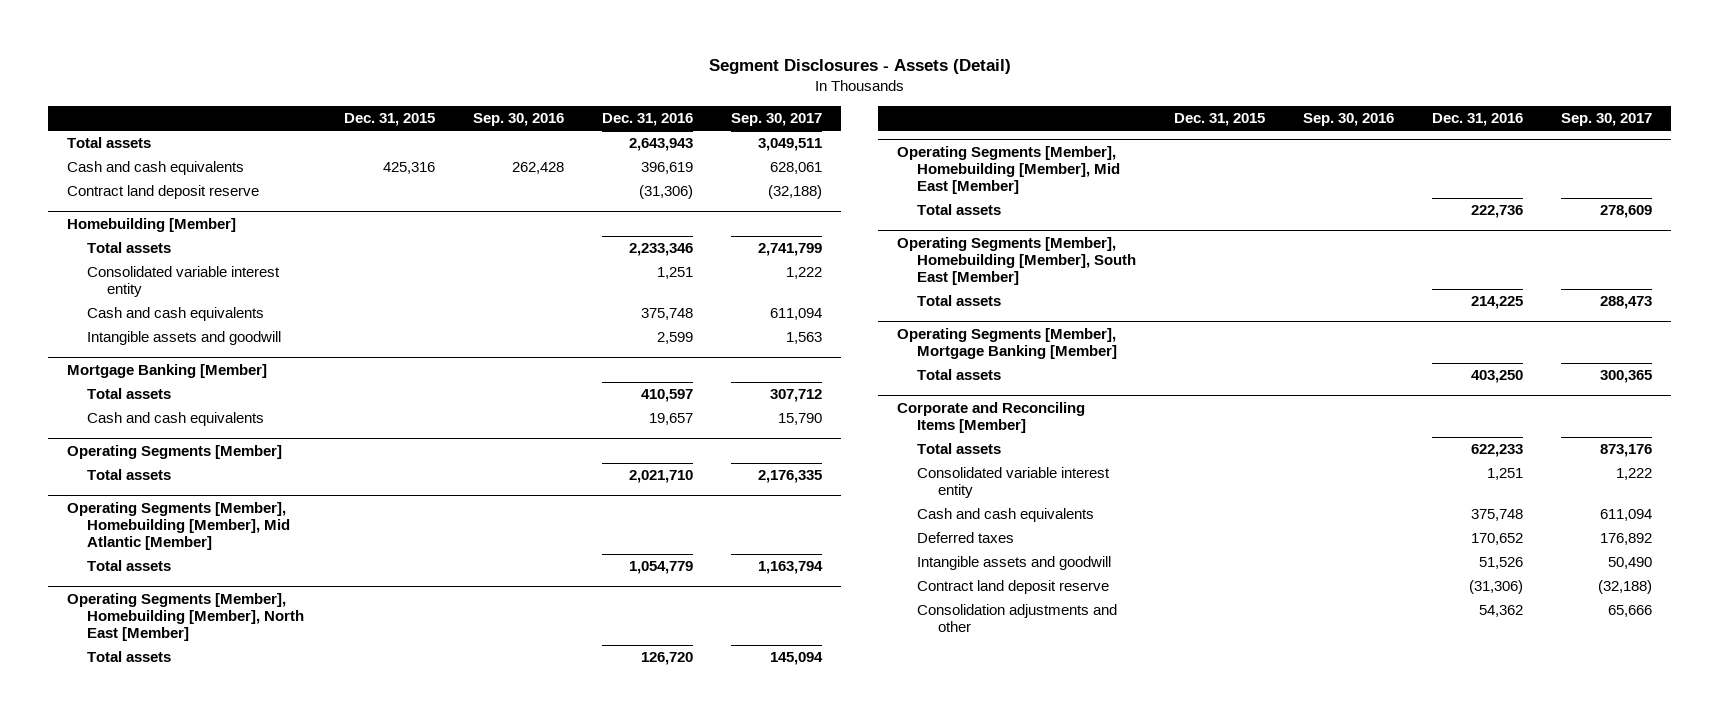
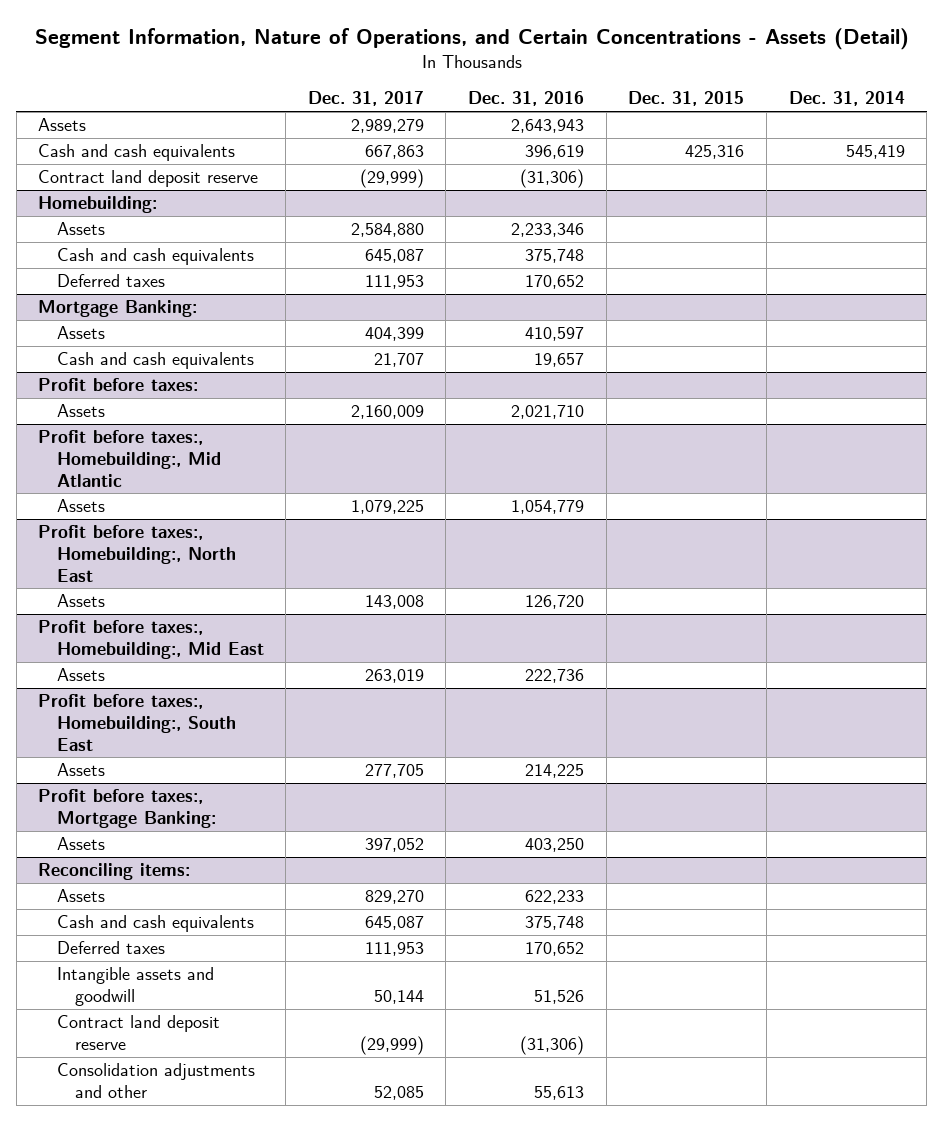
- Segment Disclosures - Assets (Detail)
+ Segment Information, Nature of Operations, and Certain Concentrations - Assets (Detail)
- | Dec. 31, 2015 | Sep. 30, 2016 | Dec. 31, 2016 | Sep. 30, 2017
+ | Dec. 31, 2017 | Dec. 31, 2016 | Dec. 31, 2015 | Dec. 31, 2014
- Total assets | | | 2,643,943 | 3,049,511
+ Assets | 2,989,279 | 2,643,943 | |
- Homebuilding [Member]
- Total assets | | | 2,233,346 | 2,741,799
- Consolidated variable interest entity | | | 1,251 | 1,222
+ Homebuilding:
+ Assets | 2,584,880 | 2,233,346 | |
- Intangible assets and goodwill | | | 2,599 | 1,563
- Mortgage Banking [Member]
- Total assets | | | 410,597 | 307,712
+ Deferred taxes | 111,953 | 170,652 | |
+ Mortgage Banking:
+ Assets | 404,399 | 410,597 | |
- Operating Segments [Member]
- Total assets | | | 2,021,710 | 2,176,335
- Operating Segments [Member], Homebuilding [Member], Mid Atlantic [Member]
- Total assets | | | 1,054,779 | 1,163,794
- Operating Segments [Member], Homebuilding [Member], North East [Member]
- Total assets | | | 126,720 | 145,094
- Operating Segments [Member], Homebuilding [Member], Mid East [Member]
- Total assets | | | 222,736 | 278,609
- Operating Segments [Member], Homebuilding [Member], South East [Member]
- Total assets | | | 214,225 | 288,473
- Operating Segments [Member], Mortgage Banking [Member]
- Total assets | | | 403,250 | 300,365
- Corporate and Reconciling Items [Member]
- Total assets | | | 622,233 | 873,176
- Consolidated variable interest entity | | | 1,251 | 1,222
+ Profit before taxes:
+ Assets | 2,160,009 | 2,021,710 | |
+ Profit before taxes:, Homebuilding:, Mid Atlantic
+ Assets | 1,079,225 | 1,054,779 | |
+ Profit before taxes:, Homebuilding:, North East
+ Assets | 143,008 | 126,720 | |
+ Profit before taxes:, Homebuilding:, Mid East
+ Assets | 263,019 | 222,736 | |
+ Profit before taxes:, Homebuilding:, South East
+ Assets | 277,705 | 214,225 | |
+ Profit before taxes:, Mortgage Banking:
+ Assets | 397,052 | 403,250 | |
+ Reconciling items:
+ Assets | 829,270 | 622,233 | |
- Consolidation adjustments and other | | | 54,362 | 65,666
+ Consolidation adjustments and other | 52,085 | 55,613 | |

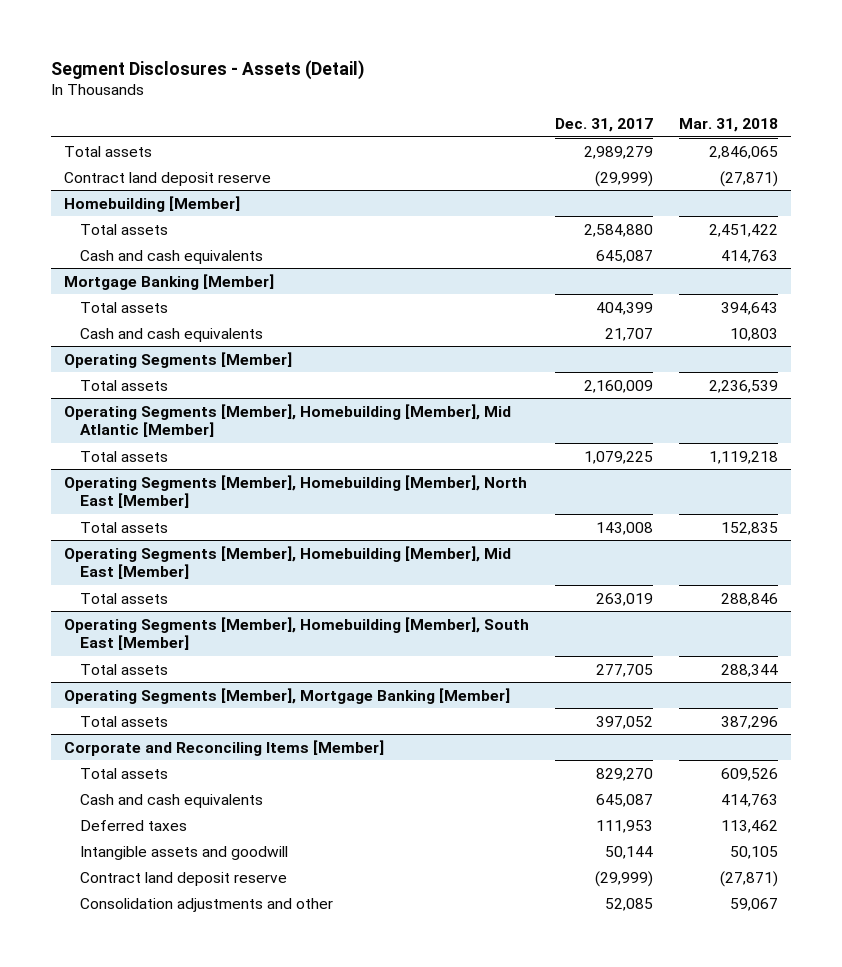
- Segment Information, Nature of Operations, and Certain Concentrations - Assets (Detail)
+ Segment Disclosures - Assets (Detail)
- | Dec. 31, 2017 | Dec. 31, 2016 | Dec. 31, 2015 | Dec. 31, 2014
+ | Dec. 31, 2017 | Mar. 31, 2018
- Assets | 2,989,279 | 2,643,943 | |
- Cash and cash equivalents | 667,863 | 396,619 | 425,316 | 545,419
+ Total assets | 2,989,279 | 2,846,065
- Homebuilding:
- Assets | 2,584,880 | 2,233,346 | |
+ Homebuilding [Member]
+ Total assets | 2,584,880 | 2,451,422
- Deferred taxes | 111,953 | 170,652 | |
- Mortgage Banking:
- Assets | 404,399 | 410,597 | |
+ Mortgage Banking [Member]
+ Total assets | 404,399 | 394,643
- Profit before taxes:
- Assets | 2,160,009 | 2,021,710 | |
- Profit before taxes:, Homebuilding:, Mid Atlantic
- Assets | 1,079,225 | 1,054,779 | |
- Profit before taxes:, Homebuilding:, North East
- Assets | 143,008 | 126,720 | |
- Profit before taxes:, Homebuilding:, Mid East
- Assets | 263,019 | 222,736 | |
- Profit before taxes:, Homebuilding:, South East
- Assets | 277,705 | 214,225 | |
- Profit before taxes:, Mortgage Banking:
- Assets | 397,052 | 403,250 | |
- Reconciling items:
- Assets | 829,270 | 622,233 | |
+ Operating Segments [Member]
+ Total assets | 2,160,009 | 2,236,539
+ Operating Segments [Member], Homebuilding [Member], Mid Atlantic [Member]
+ Total assets | 1,079,225 | 1,119,218
+ Operating Segments [Member], Homebuilding [Member], North East [Member]
+ Total assets | 143,008 | 152,835
+ Operating Segments [Member], Homebuilding [Member], Mid East [Member]
+ Total assets | 263,019 | 288,846
+ Operating Segments [Member], Homebuilding [Member], South East [Member]
+ Total assets | 277,705 | 288,344
+ Operating Segments [Member], Mortgage Banking [Member]
+ Total assets | 397,052 | 387,296
+ Corporate and Reconciling Items [Member]
+ Total assets | 829,270 | 609,526

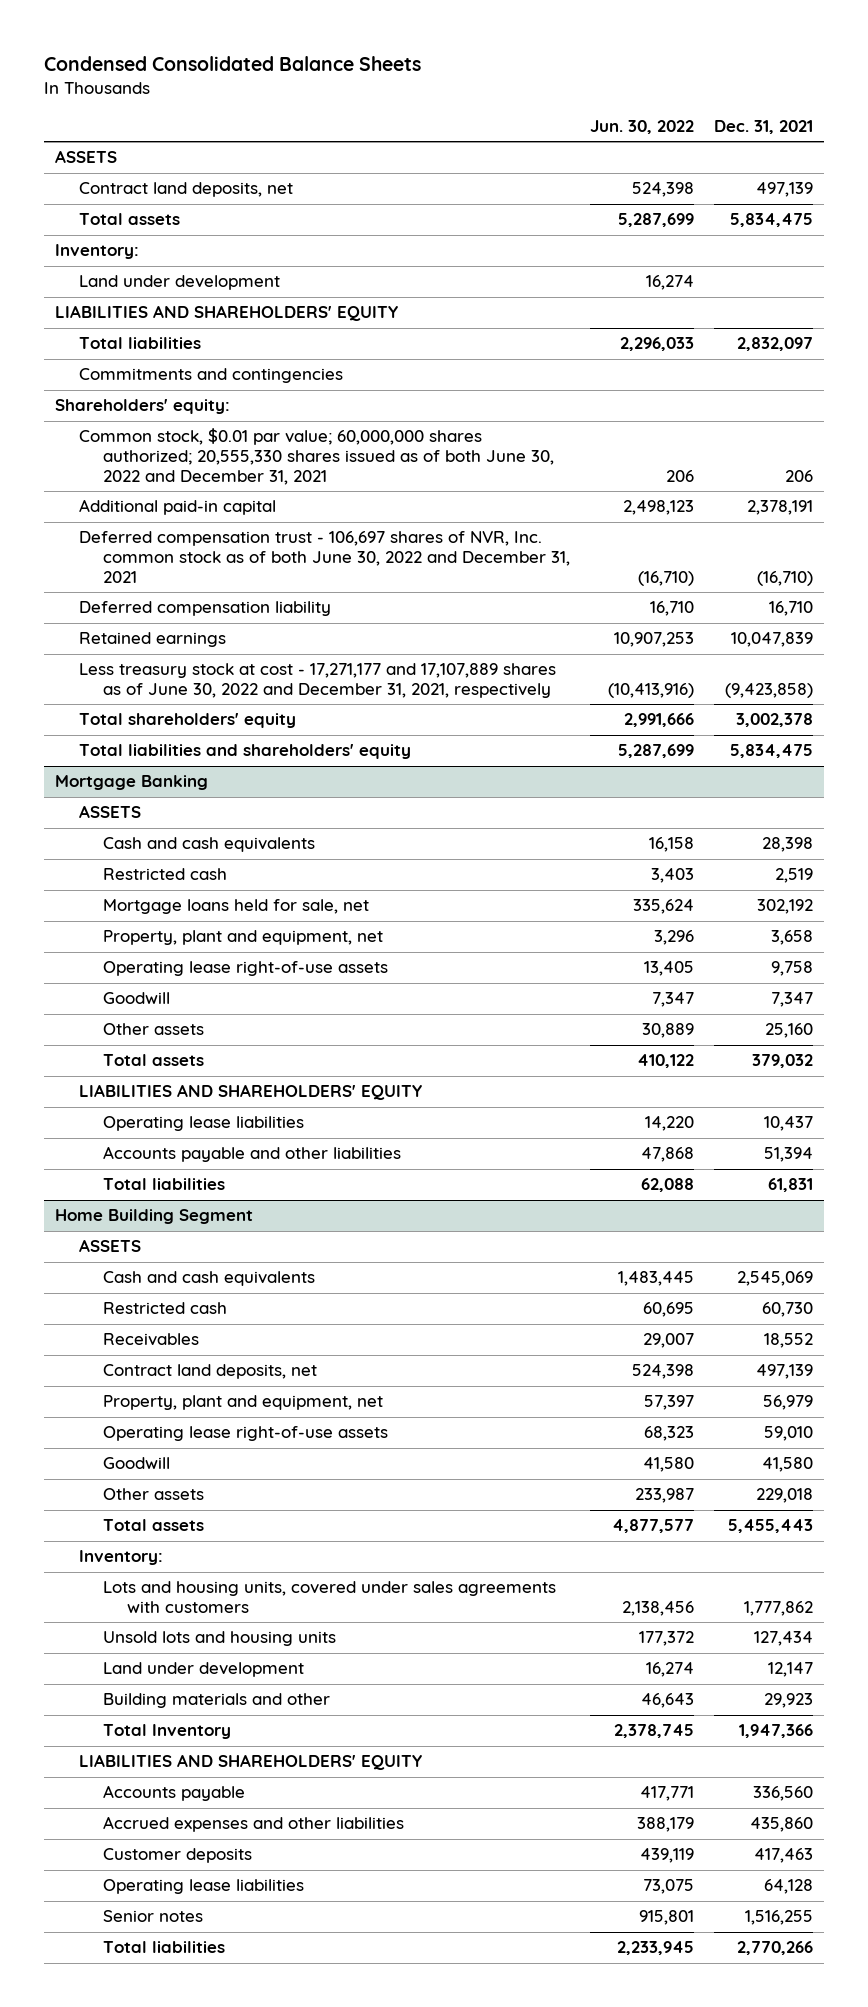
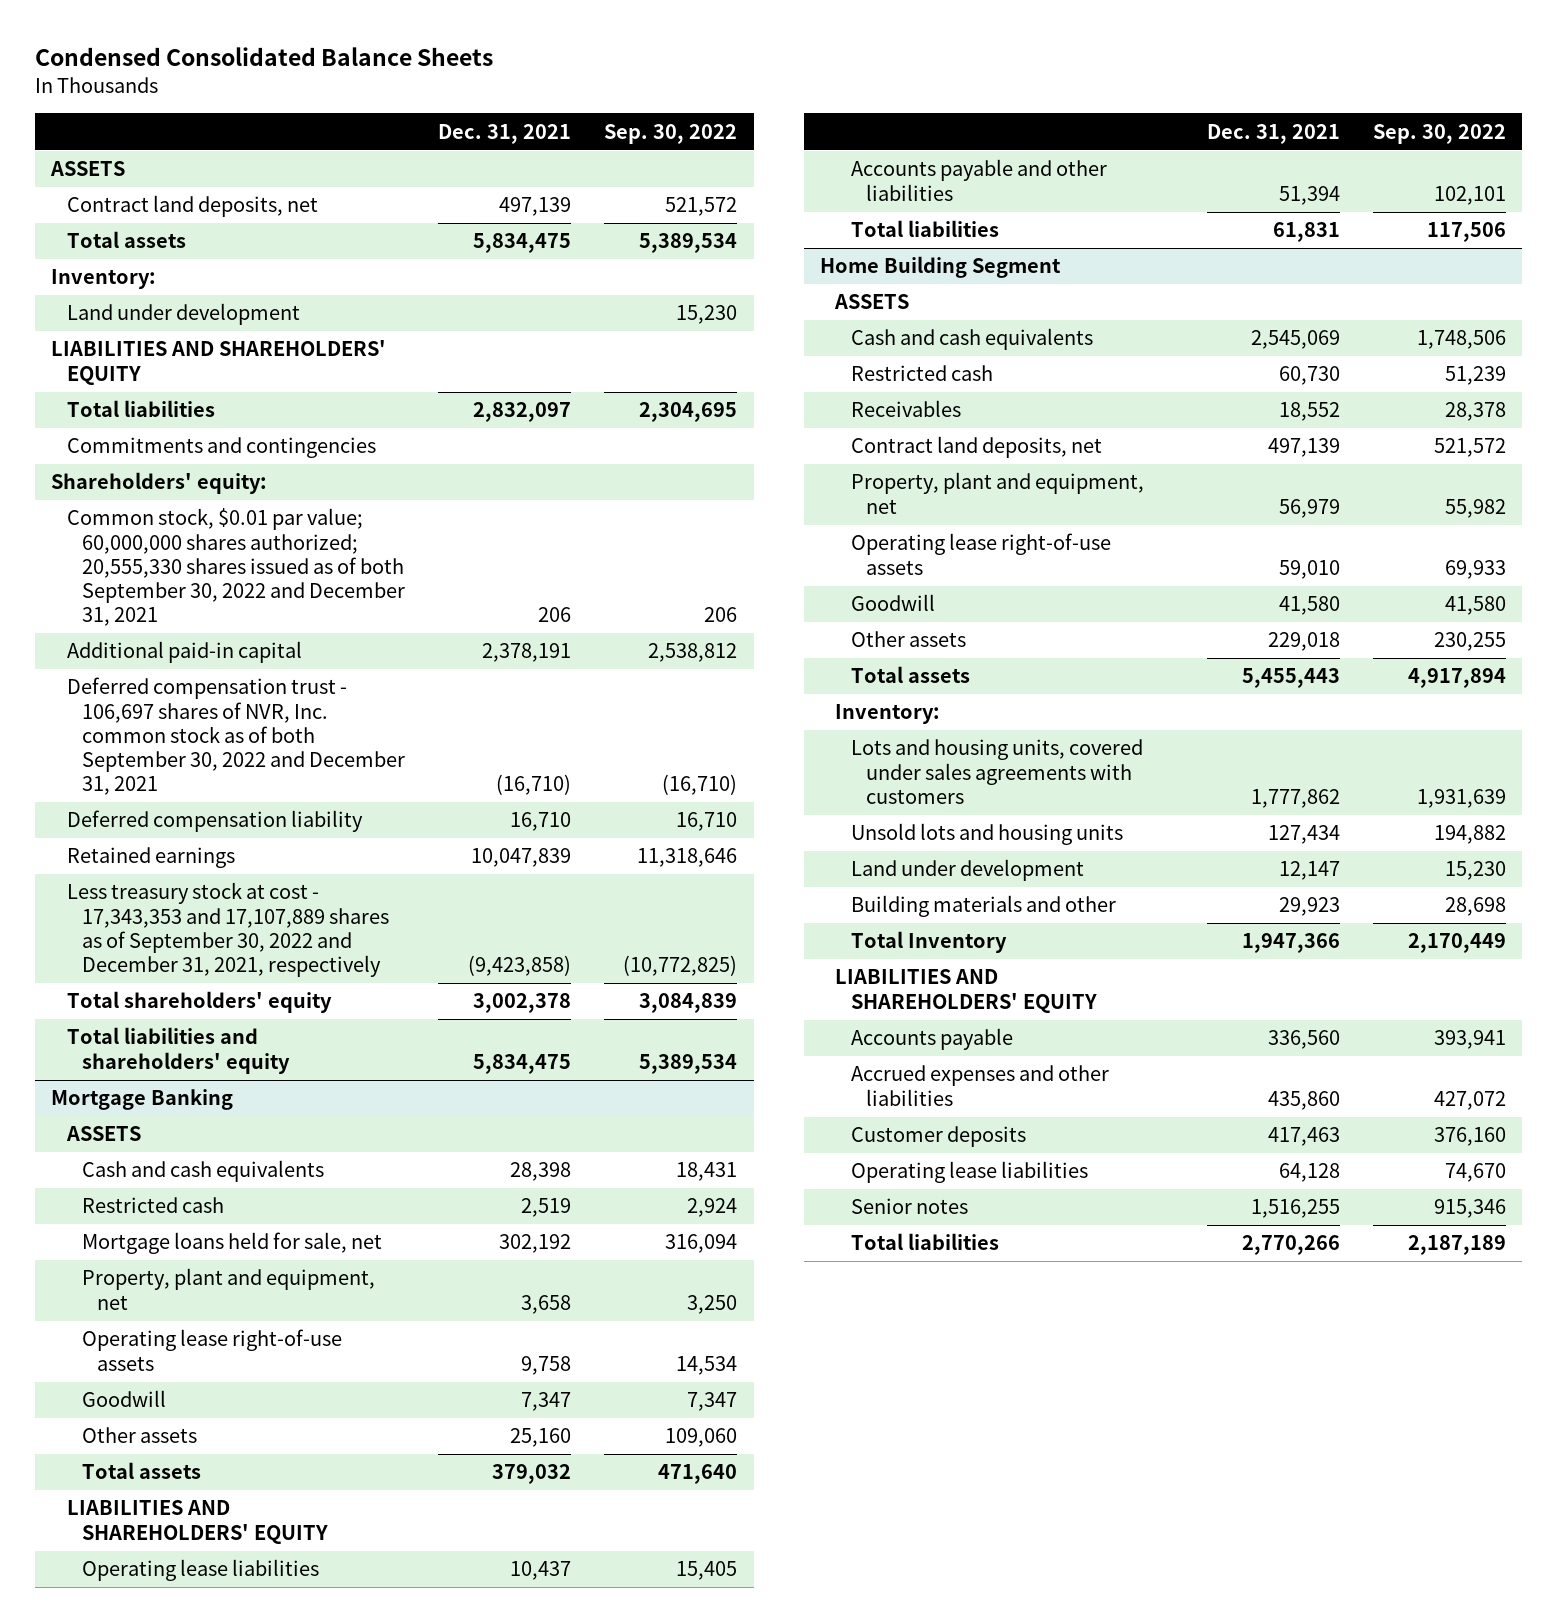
- | Jun. 30, 2022 | Dec. 31, 2021
+ | Dec. 31, 2021 | Sep. 30, 2022
- Common stock, $0.01 par value; 60,000,000 shares authorized; 20,555,330 shares issued as of both June 30, 2022 and December 31, 2021 | 206 | 206
+ Common stock, $0.01 par value; 60,000,000 shares authorized; 20,555,330 shares issued as of both September 30, 2022 and December 31, 2021 | 206 | 206
- Deferred compensation trust - 106,697 shares of NVR, Inc. common stock as of both June 30, 2022 and December 31, 2021 | (16,710) | (16,710)
+ Deferred compensation trust - 106,697 shares of NVR, Inc. common stock as of both September 30, 2022 and December 31, 2021 | (16,710) | (16,710)
- Less treasury stock at cost - 17,271,177 and 17,107,889 shares as of June 30, 2022 and December 31, 2021, respectively | (10,413,916) | (9,423,858)
+ Less treasury stock at cost - 17,343,353 and 17,107,889 shares as of September 30, 2022 and December 31, 2021, respectively | (9,423,858) | (10,772,825)

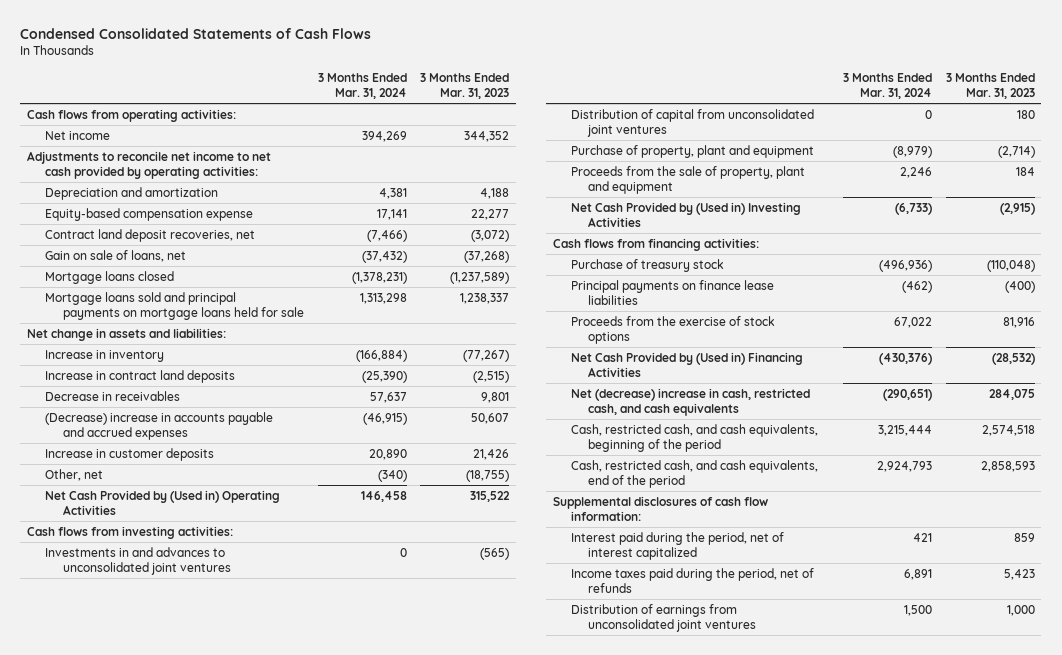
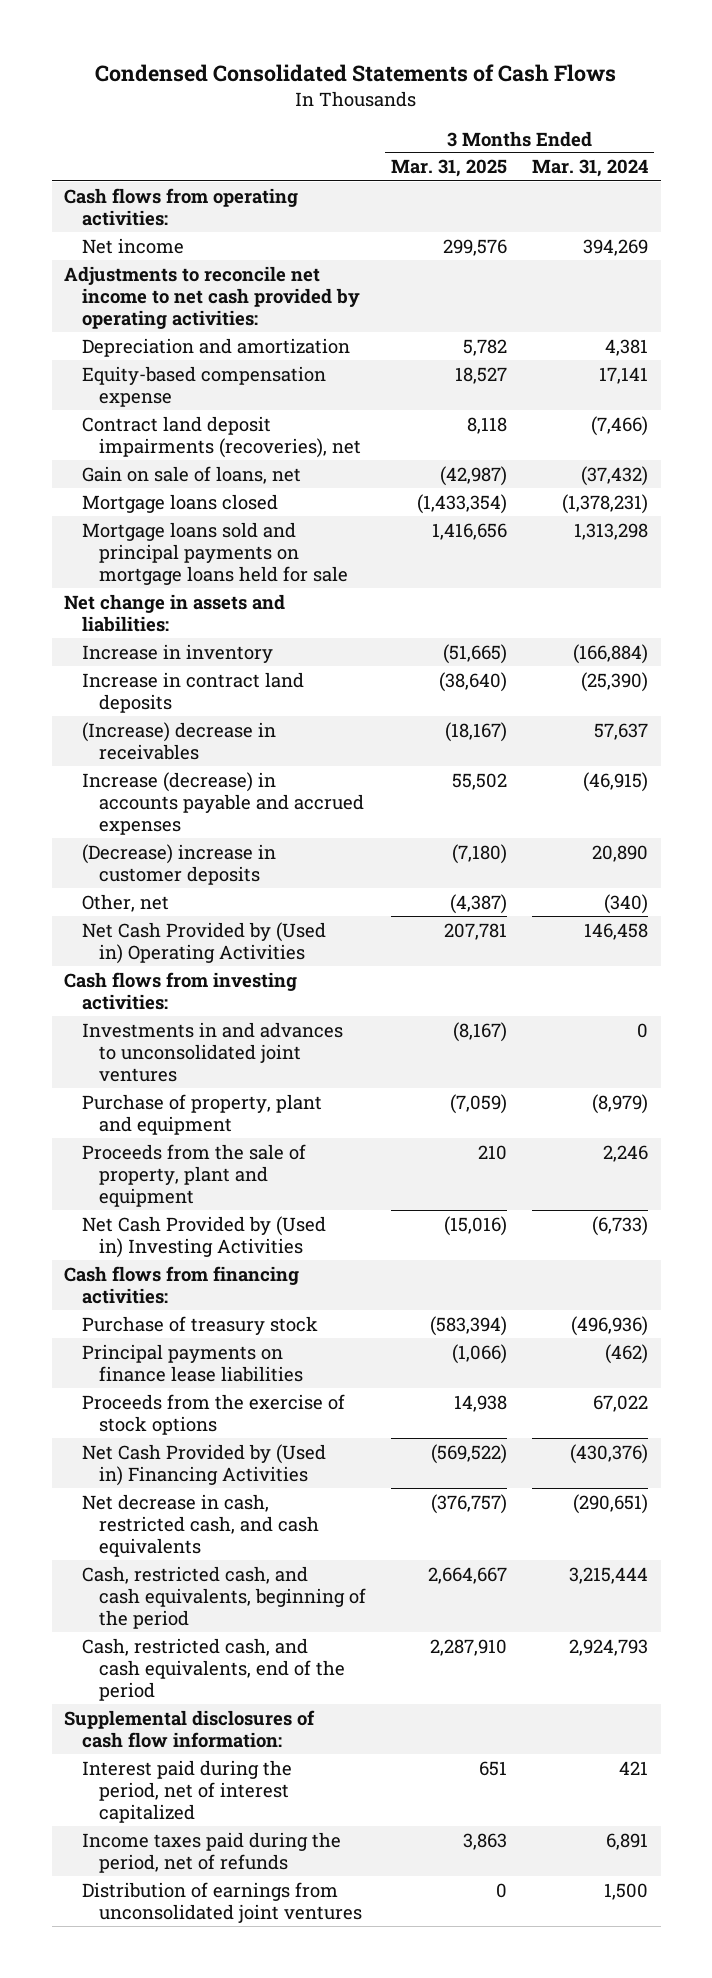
- | 3 Months Ended Mar. 31, 2024 | 3 Months Ended Mar. 31, 2023
+ | 3 Months Ended Mar. 31, 2025 | 3 Months Ended Mar. 31, 2024
- Contract land deposit recoveries, net | (7,466) | (3,072)
+ Contract land deposit impairments (recoveries), net | 8,118 | (7,466)
- Decrease in receivables | 57,637 | 9,801
- (Decrease) increase in accounts payable and accrued expenses | (46,915) | 50,607
- Increase in customer deposits | 20,890 | 21,426
+ (Increase) decrease in receivables | (18,167) | 57,637
+ Increase (decrease) in accounts payable and accrued expenses | 55,502 | (46,915)
+ (Decrease) increase in customer deposits | (7,180) | 20,890
- Distribution of capital from unconsolidated joint ventures | 0 | 180
- Net (decrease) increase in cash, restricted cash, and cash equivalents | (290,651) | 284,075
+ Net decrease in cash, restricted cash, and cash equivalents | (376,757) | (290,651)

